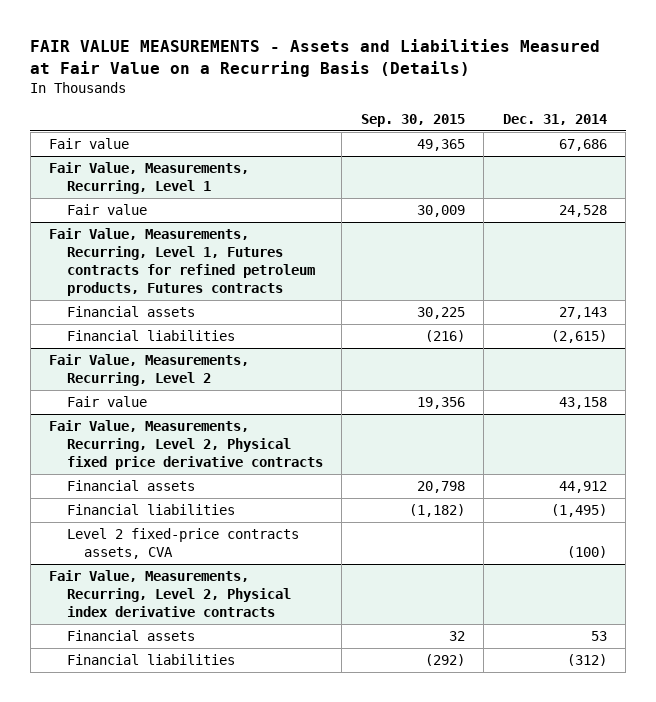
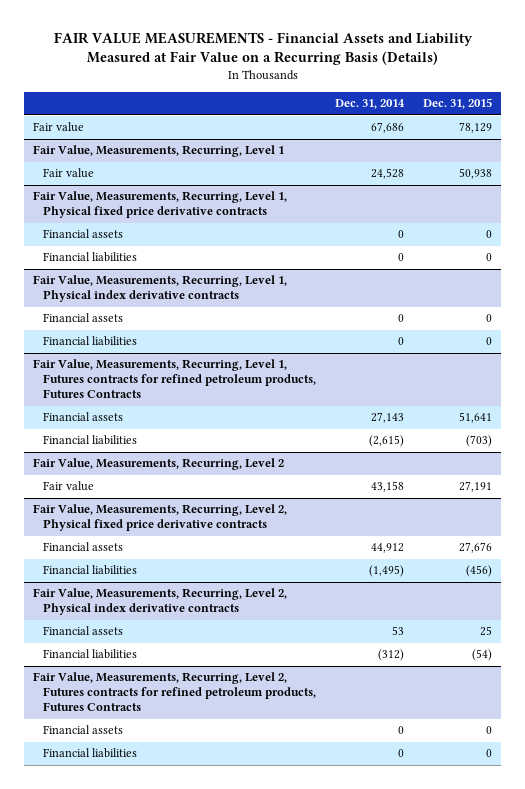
- FAIR VALUE MEASUREMENTS - Assets and Liabilities Measured at Fair Value on a Recurring Basis (Details)
+ FAIR VALUE MEASUREMENTS - Financial Assets and Liability Measured at Fair Value on a Recurring Basis (Details)
- | Sep. 30, 2015 | Dec. 31, 2014
+ | Dec. 31, 2014 | Dec. 31, 2015
- Fair Value, Measurements, Recurring, Level 1, Futures contracts for refined petroleum products, Futures contracts
+ Fair Value, Measurements, Recurring, Level 1, Physical fixed price derivative contracts
+ Financial assets | 0 | 0
+ Financial liabilities | 0 | 0
+ Fair Value, Measurements, Recurring, Level 1, Physical index derivative contracts
+ Financial assets | 0 | 0
+ Financial liabilities | 0 | 0
+ Fair Value, Measurements, Recurring, Level 1, Futures contracts for refined petroleum products, Futures Contracts
@ Fair Value, Measurements, Recurring, Level 2, Physical fixed price derivative contracts
- Level 2 fixed-price contracts assets, CVA | | (100)
+ Fair Value, Measurements, Recurring, Level 2, Futures contracts for refined petroleum products, Futures Contracts
+ Financial assets | 0 | 0
+ Financial liabilities | 0 | 0

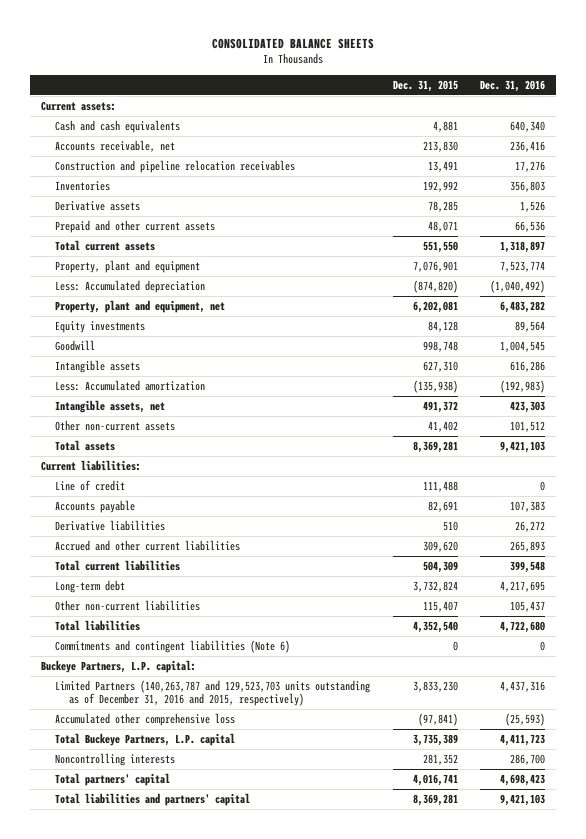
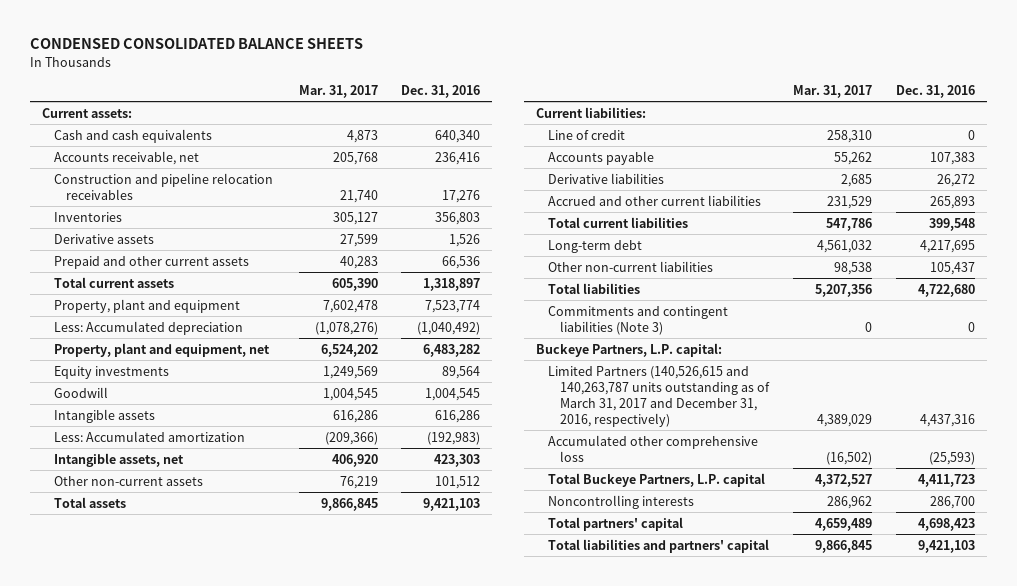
- CONSOLIDATED BALANCE SHEETS
+ CONDENSED CONSOLIDATED BALANCE SHEETS
- | Dec. 31, 2015 | Dec. 31, 2016
+ | Mar. 31, 2017 | Dec. 31, 2016
- Commitments and contingent liabilities (Note 6) | 0 | 0
+ Commitments and contingent liabilities (Note 3) | 0 | 0
- Limited Partners (140,263,787 and 129,523,703 units outstanding as of December 31, 2016 and 2015, respectively) | 3,833,230 | 4,437,316
+ Limited Partners (140,526,615 and 140,263,787 units outstanding as of March 31, 2017 and December 31, 2016, respectively) | 4,389,029 | 4,437,316

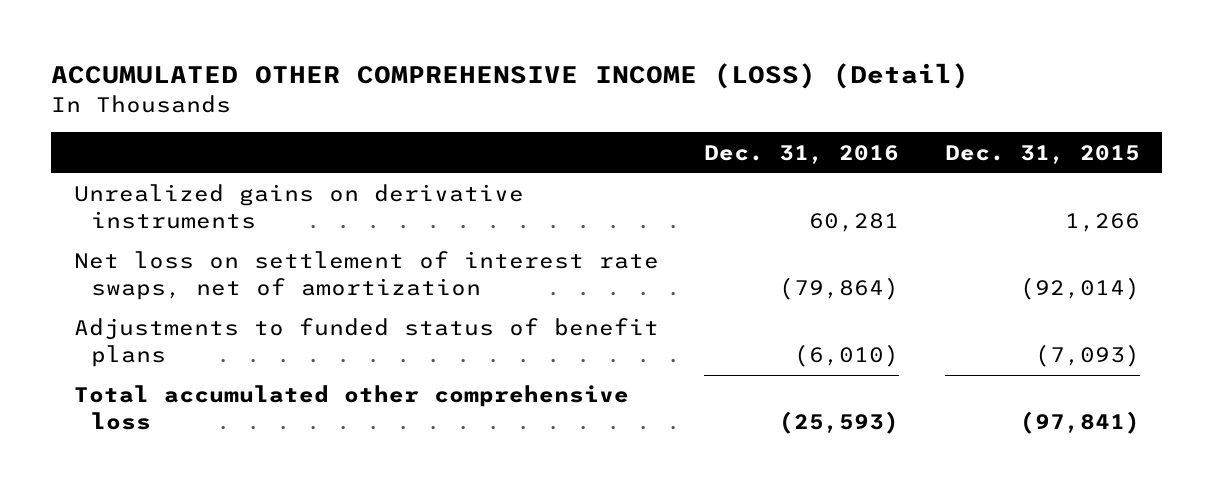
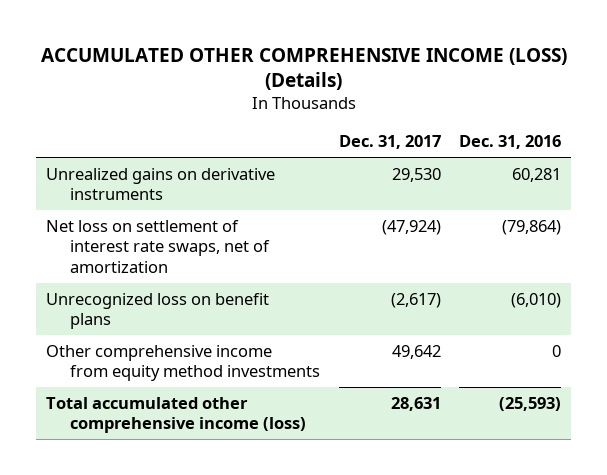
- ACCUMULATED OTHER COMPREHENSIVE INCOME (LOSS) (Detail)
+ ACCUMULATED OTHER COMPREHENSIVE INCOME (LOSS) (Details)
- | Dec. 31, 2016 | Dec. 31, 2015
+ | Dec. 31, 2017 | Dec. 31, 2016
- Adjustments to funded status of benefit plans | (6,010) | (7,093)
- Total accumulated other comprehensive loss | (25,593) | (97,841)
+ Unrecognized loss on benefit plans | (2,617) | (6,010)
+ Other comprehensive income from equity method investments | 49,642 | 0
+ Total accumulated other comprehensive income (loss) | 28,631 | (25,593)

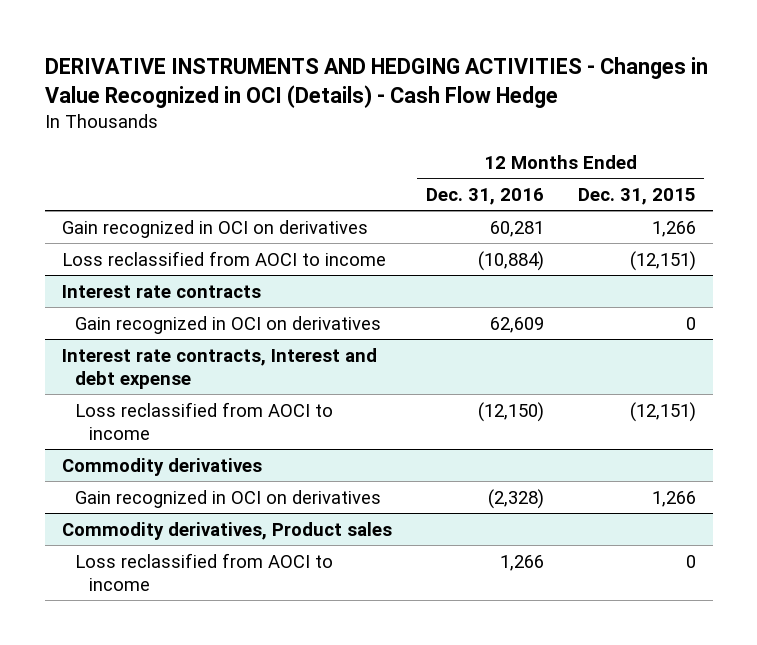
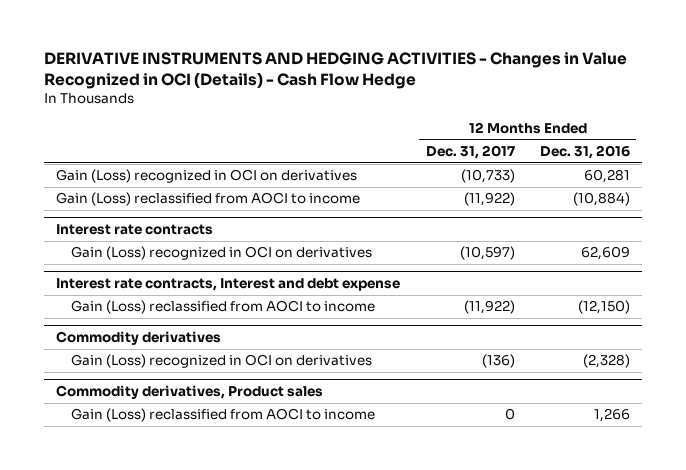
- | 12 Months Ended Dec. 31, 2016 | 12 Months Ended Dec. 31, 2015
+ | 12 Months Ended Dec. 31, 2017 | 12 Months Ended Dec. 31, 2016
- Gain recognized in OCI on derivatives | 60,281 | 1,266
- Loss reclassified from AOCI to income | (10,884) | (12,151)
+ Gain (Loss) recognized in OCI on derivatives | (10,733) | 60,281
+ Gain (Loss) reclassified from AOCI to income | (11,922) | (10,884)
@ Interest rate contracts
- Gain recognized in OCI on derivatives | 62,609 | 0
+ Gain (Loss) recognized in OCI on derivatives | (10,597) | 62,609
@ Interest rate contracts, Interest and debt expense
- Loss reclassified from AOCI to income | (12,150) | (12,151)
+ Gain (Loss) reclassified from AOCI to income | (11,922) | (12,150)
@ Commodity derivatives
- Gain recognized in OCI on derivatives | (2,328) | 1,266
+ Gain (Loss) recognized in OCI on derivatives | (136) | (2,328)
@ Commodity derivatives, Product sales
- Loss reclassified from AOCI to income | 1,266 | 0
+ Gain (Loss) reclassified from AOCI to income | 0 | 1,266

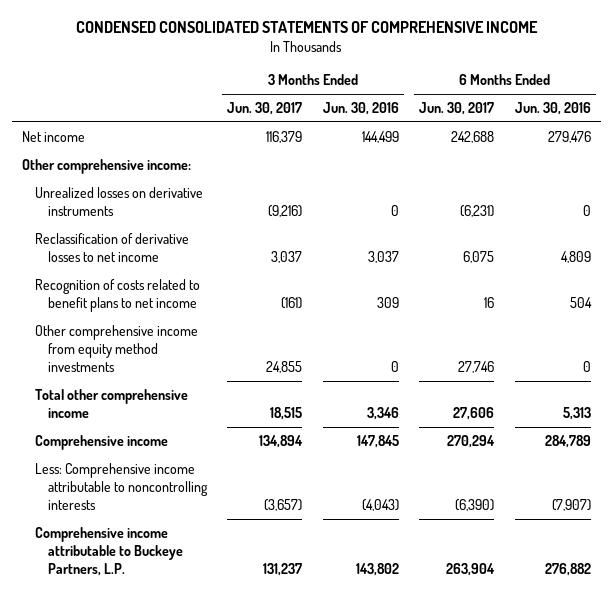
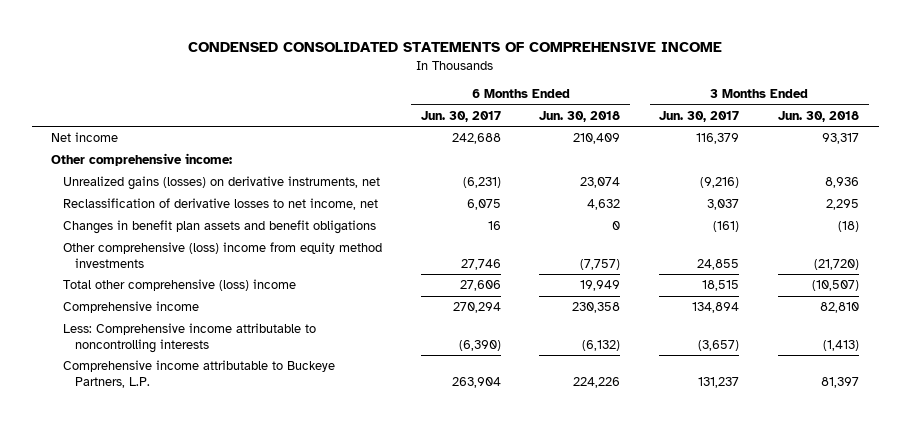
- | 3 Months Ended Jun. 30, 2017 | 3 Months Ended Jun. 30, 2016 | 6 Months Ended Jun. 30, 2017 | 6 Months Ended Jun. 30, 2016
+ | 6 Months Ended Jun. 30, 2017 | 6 Months Ended Jun. 30, 2018 | 3 Months Ended Jun. 30, 2017 | 3 Months Ended Jun. 30, 2018
- Unrealized losses on derivative instruments | (9,216) | 0 | (6,231) | 0
- Reclassification of derivative losses to net income | 3,037 | 3,037 | 6,075 | 4,809
- Recognition of costs related to benefit plans to net income | (161) | 309 | 16 | 504
- Other comprehensive income from equity method investments | 24,855 | 0 | 27,746 | 0
- Total other comprehensive income | 18,515 | 3,346 | 27,606 | 5,313
+ Unrealized gains (losses) on derivative instruments, net | (6,231) | 23,074 | (9,216) | 8,936
+ Reclassification of derivative losses to net income, net | 6,075 | 4,632 | 3,037 | 2,295
+ Changes in benefit plan assets and benefit obligations | 16 | 0 | (161) | (18)
+ Other comprehensive (loss) income from equity method investments | 27,746 | (7,757) | 24,855 | (21,720)
+ Total other comprehensive (loss) income | 27,606 | 19,949 | 18,515 | (10,507)

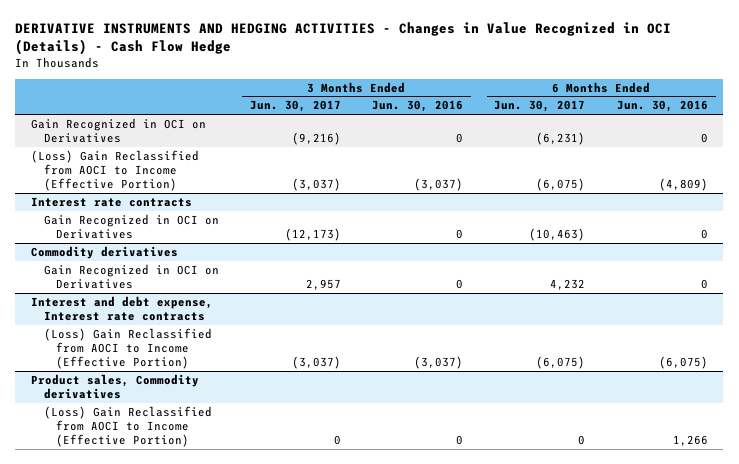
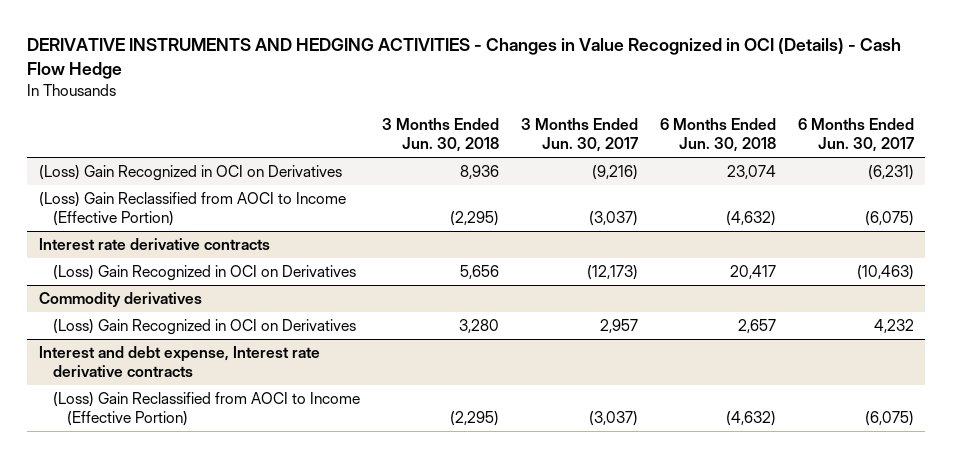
- | 3 Months Ended Jun. 30, 2017 | 3 Months Ended Jun. 30, 2016 | 6 Months Ended Jun. 30, 2017 | 6 Months Ended Jun. 30, 2016
+ | 3 Months Ended Jun. 30, 2018 | 3 Months Ended Jun. 30, 2017 | 6 Months Ended Jun. 30, 2018 | 6 Months Ended Jun. 30, 2017
- Gain Recognized in OCI on Derivatives | (9,216) | 0 | (6,231) | 0
+ (Loss) Gain Recognized in OCI on Derivatives | 8,936 | (9,216) | 23,074 | (6,231)
- Interest rate contracts
- Gain Recognized in OCI on Derivatives | (12,173) | 0 | (10,463) | 0
+ Interest rate derivative contracts
+ (Loss) Gain Recognized in OCI on Derivatives | 5,656 | (12,173) | 20,417 | (10,463)
@ Commodity derivatives
- Gain Recognized in OCI on Derivatives | 2,957 | 0 | 4,232 | 0
- Interest and debt expense, Interest rate contracts
@ Commodity derivatives
+ (Loss) Gain Recognized in OCI on Derivatives | 3,280 | 2,957 | 2,657 | 4,232
+ Interest and debt expense, Interest rate derivative contracts
- Product sales, Commodity derivatives
- (Loss) Gain Reclassified from AOCI to Income (Effective Portion) | 0 | 0 | 0 | 1,266

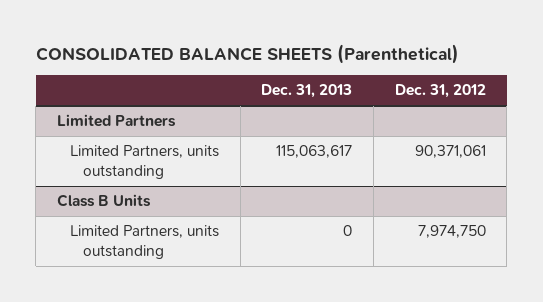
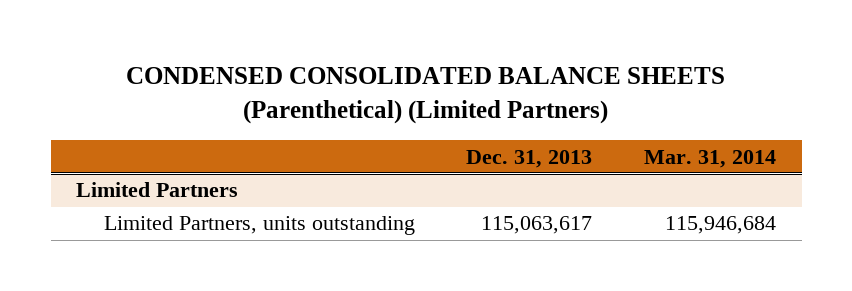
- CONSOLIDATED BALANCE SHEETS (Parenthetical)
+ CONDENSED CONSOLIDATED BALANCE SHEETS (Parenthetical) (Limited Partners)
- | Dec. 31, 2013 | Dec. 31, 2012
+ | Dec. 31, 2013 | Mar. 31, 2014
- Class B Units
- Limited Partners, units outstanding | 0 | 7,974,750

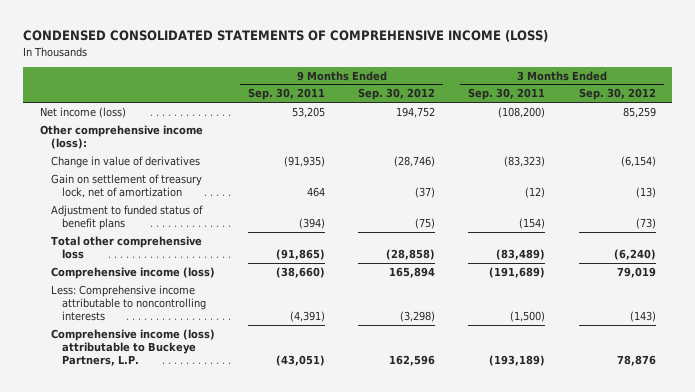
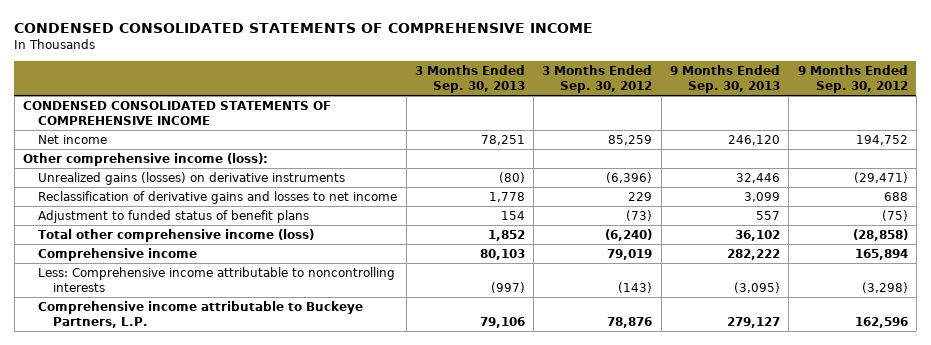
- CONDENSED CONSOLIDATED STATEMENTS OF COMPREHENSIVE INCOME (LOSS)
+ CONDENSED CONSOLIDATED STATEMENTS OF COMPREHENSIVE INCOME
- | 9 Months Ended Sep. 30, 2011 | 9 Months Ended Sep. 30, 2012 | 3 Months Ended Sep. 30, 2011 | 3 Months Ended Sep. 30, 2012
+ | 3 Months Ended Sep. 30, 2013 | 3 Months Ended Sep. 30, 2012 | 9 Months Ended Sep. 30, 2013 | 9 Months Ended Sep. 30, 2012
- Net income (loss) | 53,205 | 194,752 | (108,200) | 85,259
+ CONDENSED CONSOLIDATED STATEMENTS OF COMPREHENSIVE INCOME
+ Net income | 78,251 | 85,259 | 246,120 | 194,752
- Change in value of derivatives | (91,935) | (28,746) | (83,323) | (6,154)
- Gain on settlement of treasury lock, net of amortization | 464 | (37) | (12) | (13)
+ Unrealized gains (losses) on derivative instruments | (80) | (6,396) | 32,446 | (29,471)
+ Reclassification of derivative gains and losses to net income | 1,778 | 229 | 3,099 | 688
- Total other comprehensive loss | (91,865) | (28,858) | (83,489) | (6,240)
- Comprehensive income (loss) | (38,660) | 165,894 | (191,689) | 79,019
+ Total other comprehensive income (loss) | 1,852 | (6,240) | 36,102 | (28,858)
+ Comprehensive income | 80,103 | 79,019 | 282,222 | 165,894
- Comprehensive income (loss) attributable to Buckeye Partners, L.P. | (43,051) | 162,596 | (193,189) | 78,876
+ Comprehensive income attributable to Buckeye Partners, L.P. | 79,106 | 78,876 | 279,127 | 162,596

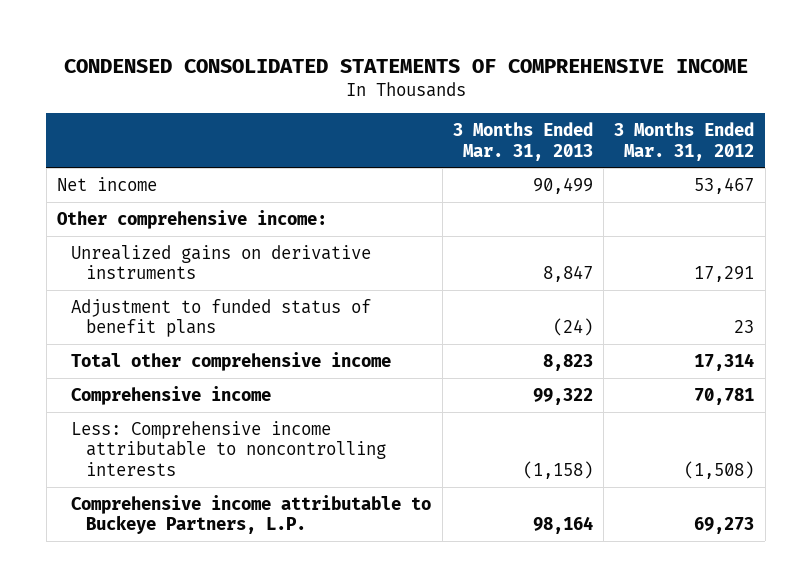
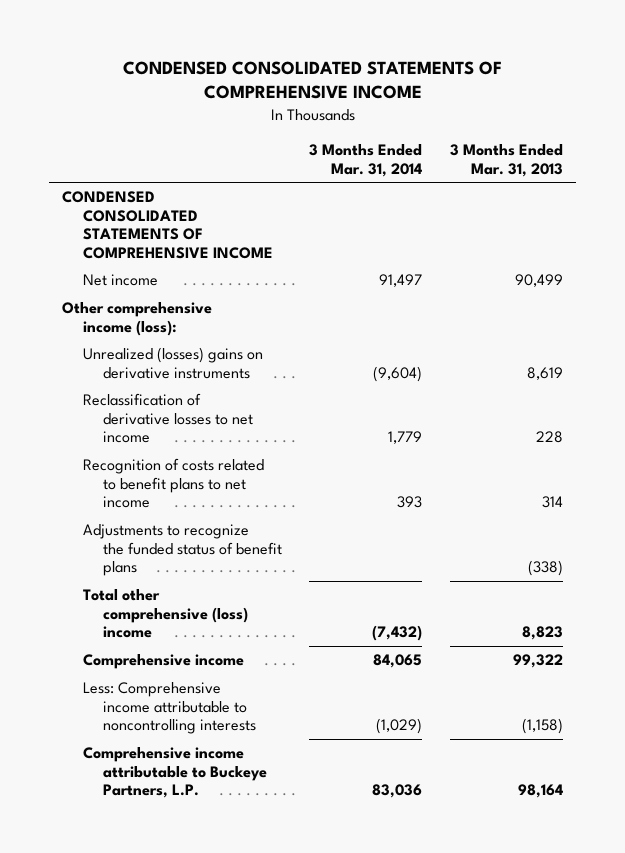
- | 3 Months Ended Mar. 31, 2013 | 3 Months Ended Mar. 31, 2012
+ | 3 Months Ended Mar. 31, 2014 | 3 Months Ended Mar. 31, 2013
+ CONDENSED CONSOLIDATED STATEMENTS OF COMPREHENSIVE INCOME
- Other comprehensive income:
- Unrealized gains on derivative instruments | 8,847 | 17,291
- Adjustment to funded status of benefit plans | (24) | 23
- Total other comprehensive income | 8,823 | 17,314
+ Other comprehensive income (loss):
+ Unrealized (losses) gains on derivative instruments | (9,604) | 8,619
+ Reclassification of derivative losses to net income | 1,779 | 228
+ Recognition of costs related to benefit plans to net income | 393 | 314
+ Adjustments to recognize the funded status of benefit plans | | (338)
+ Total other comprehensive (loss) income | (7,432) | 8,823

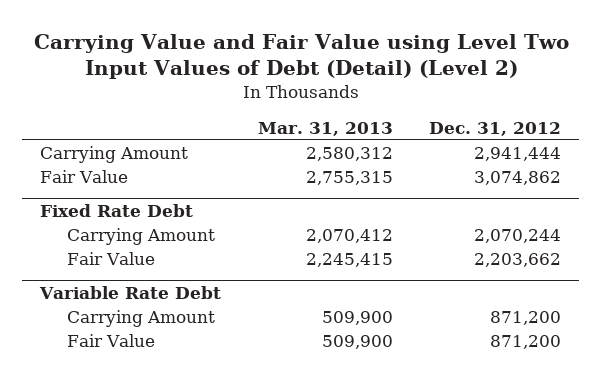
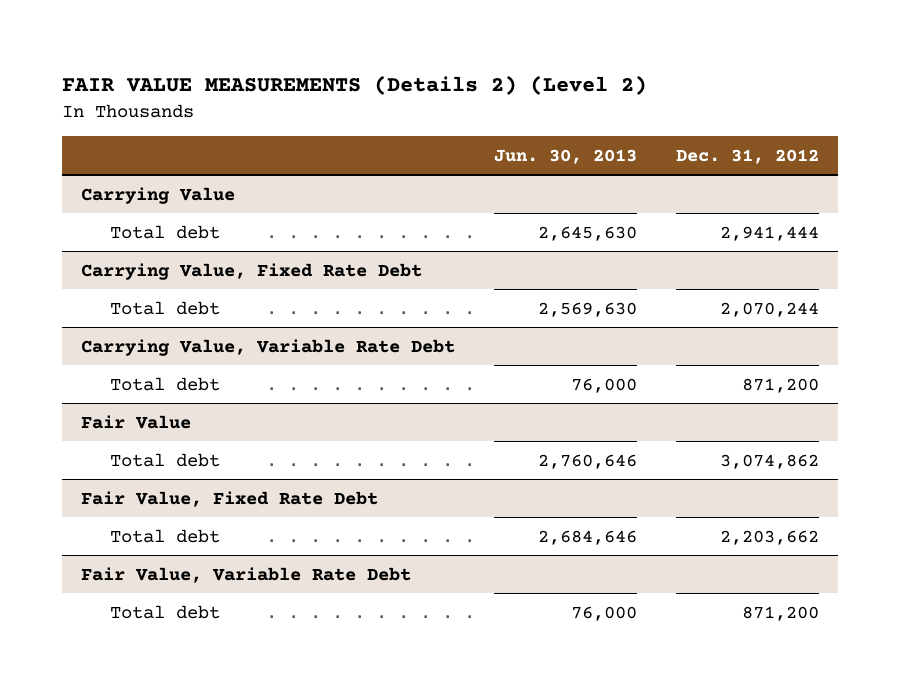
- Carrying Value and Fair Value using Level Two Input Values of Debt (Detail) (Level 2)
+ FAIR VALUE MEASUREMENTS (Details 2) (Level 2)
- | Mar. 31, 2013 | Dec. 31, 2012
+ | Jun. 30, 2013 | Dec. 31, 2012
- Carrying Amount | 2,580,312 | 2,941,444
- Fair Value | 2,755,315 | 3,074,862
- Fixed Rate Debt
- Carrying Amount | 2,070,412 | 2,070,244
- Fair Value | 2,245,415 | 2,203,662
- Variable Rate Debt
- Carrying Amount | 509,900 | 871,200
- Fair Value | 509,900 | 871,200
+ Carrying Value
+ Total debt | 2,645,630 | 2,941,444
+ Carrying Value, Fixed Rate Debt
+ Total debt | 2,569,630 | 2,070,244
+ Carrying Value, Variable Rate Debt
+ Total debt | 76,000 | 871,200
+ Fair Value
+ Total debt | 2,760,646 | 3,074,862
+ Fair Value, Fixed Rate Debt
+ Total debt | 2,684,646 | 2,203,662
+ Fair Value, Variable Rate Debt
+ Total debt | 76,000 | 871,200

